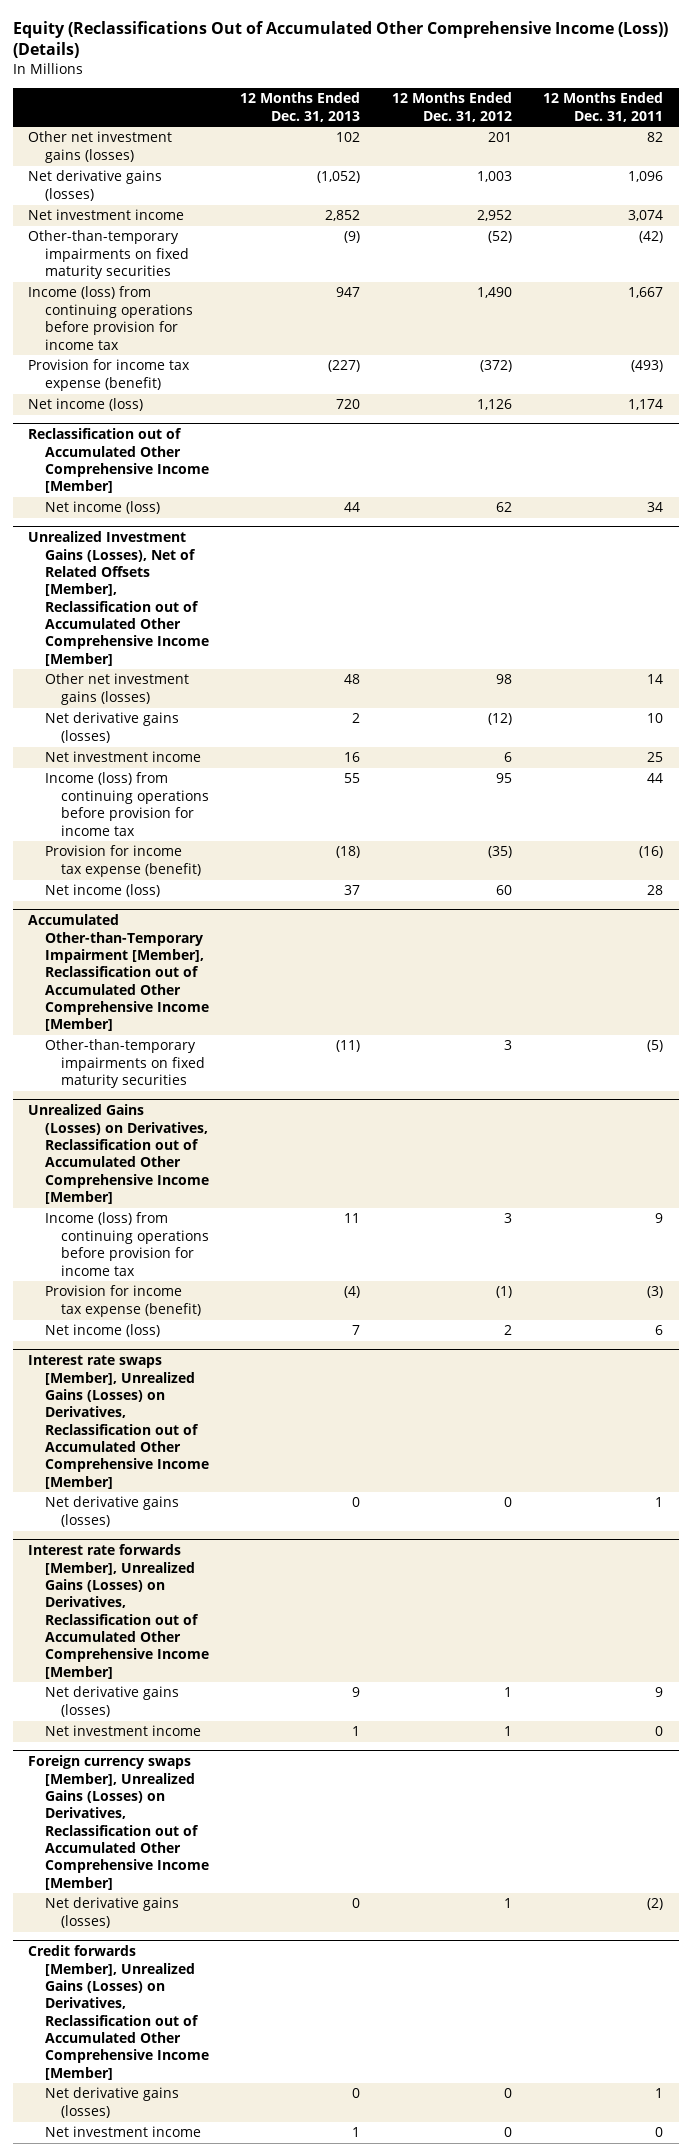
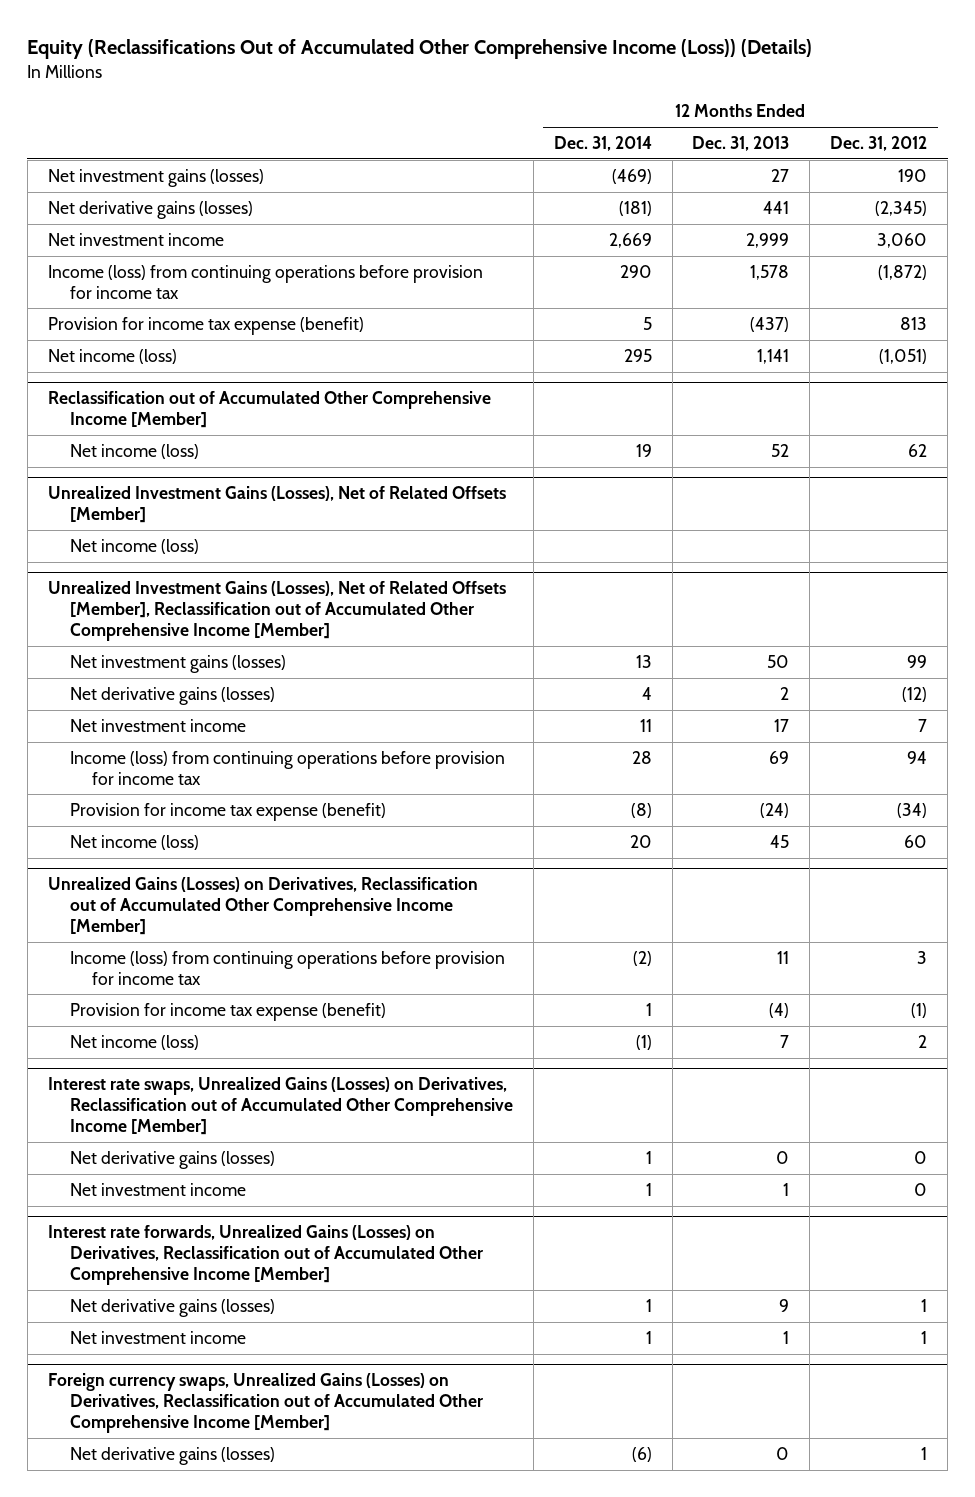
- | 12 Months Ended Dec. 31, 2013 | 12 Months Ended Dec. 31, 2012 | 12 Months Ended Dec. 31, 2011
+ | 12 Months Ended Dec. 31, 2014 | 12 Months Ended Dec. 31, 2013 | 12 Months Ended Dec. 31, 2012
- Other net investment gains (losses) | 102 | 201 | 82
- Net derivative gains (losses) | (1,052) | 1,003 | 1,096
- Net investment income | 2,852 | 2,952 | 3,074
- Other-than-temporary impairments on fixed maturity securities | (9) | (52) | (42)
- Income (loss) from continuing operations before provision for income tax | 947 | 1,490 | 1,667
- Provision for income tax expense (benefit) | (227) | (372) | (493)
- Net income (loss) | 720 | 1,126 | 1,174
+ Net investment gains (losses) | (469) | 27 | 190
+ Net derivative gains (losses) | (181) | 441 | (2,345)
+ Net investment income | 2,669 | 2,999 | 3,060
+ Income (loss) from continuing operations before provision for income tax | 290 | 1,578 | (1,872)
+ Provision for income tax expense (benefit) | 5 | (437) | 813
+ Net income (loss) | 295 | 1,141 | (1,051)
@ Reclassification out of Accumulated Other Comprehensive Income [Member]
- Net income (loss) | 44 | 62 | 34
+ Net income (loss) | 19 | 52 | 62
+ Unrealized Investment Gains (Losses), Net of Related Offsets [Member]
+ Net income (loss)
@ Unrealized Investment Gains (Losses), Net of Related Offsets [Member], Reclassification out of Accumulated Other Comprehensive Income [Member]
- Other net investment gains (losses) | 48 | 98 | 14
+ Net investment gains (losses) | 13 | 50 | 99
- Net investment income | 16 | 6 | 25
- Income (loss) from continuing operations before provision for income tax | 55 | 95 | 44
- Provision for income tax expense (benefit) | (18) | (35) | (16)
- Net income (loss) | 37 | 60 | 28
- Accumulated Other-than-Temporary Impairment [Member], Reclassification out of Accumulated Other Comprehensive Income [Member]
- Other-than-temporary impairments on fixed maturity securities | (11) | 3 | (5)
@ Unrealized Investment Gains (Losses), Net of Related Offsets [Member], Reclassification out of Accumulated Other Comprehensive Income [Member]
+ Net investment income | 11 | 17 | 7
+ Income (loss) from continuing operations before provision for income tax | 28 | 69 | 94
+ Provision for income tax expense (benefit) | (8) | (24) | (34)
+ Net income (loss) | 20 | 45 | 60
- Interest rate swaps [Member], Unrealized Gains (Losses) on Derivatives, Reclassification out of Accumulated Other Comprehensive Income [Member]
+ Interest rate swaps, Unrealized Gains (Losses) on Derivatives, Reclassification out of Accumulated Other Comprehensive Income [Member]
- Interest rate forwards [Member], Unrealized Gains (Losses) on Derivatives, Reclassification out of Accumulated Other Comprehensive Income [Member]
+ Net investment income | 1 | 1 | 0
+ Interest rate forwards, Unrealized Gains (Losses) on Derivatives, Reclassification out of Accumulated Other Comprehensive Income [Member]
- Foreign currency swaps [Member], Unrealized Gains (Losses) on Derivatives, Reclassification out of Accumulated Other Comprehensive Income [Member]
+ Foreign currency swaps, Unrealized Gains (Losses) on Derivatives, Reclassification out of Accumulated Other Comprehensive Income [Member]
- Credit forwards [Member], Unrealized Gains (Losses) on Derivatives, Reclassification out of Accumulated Other Comprehensive Income [Member]
- Net derivative gains (losses) | 0 | 0 | 1
- Net investment income | 1 | 0 | 0

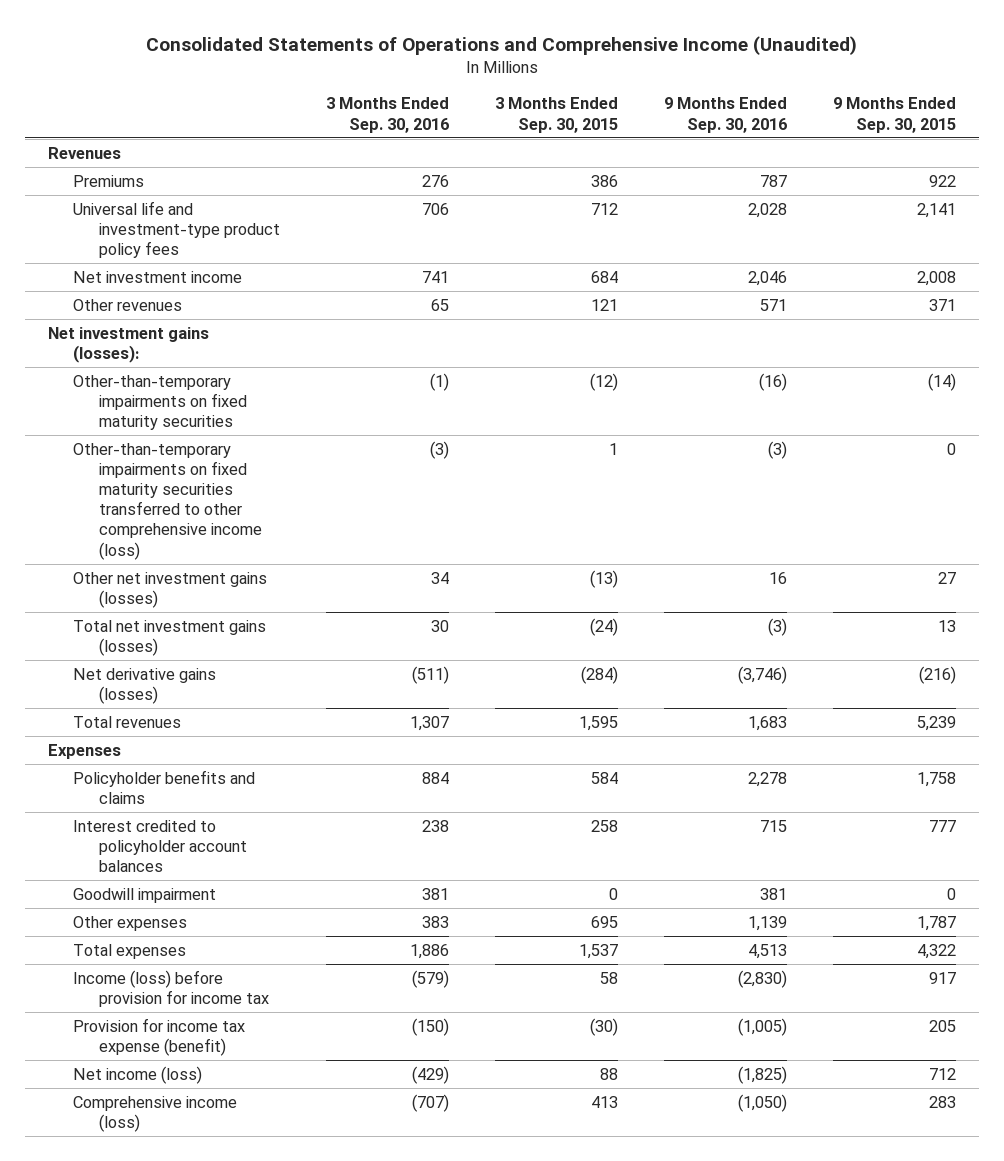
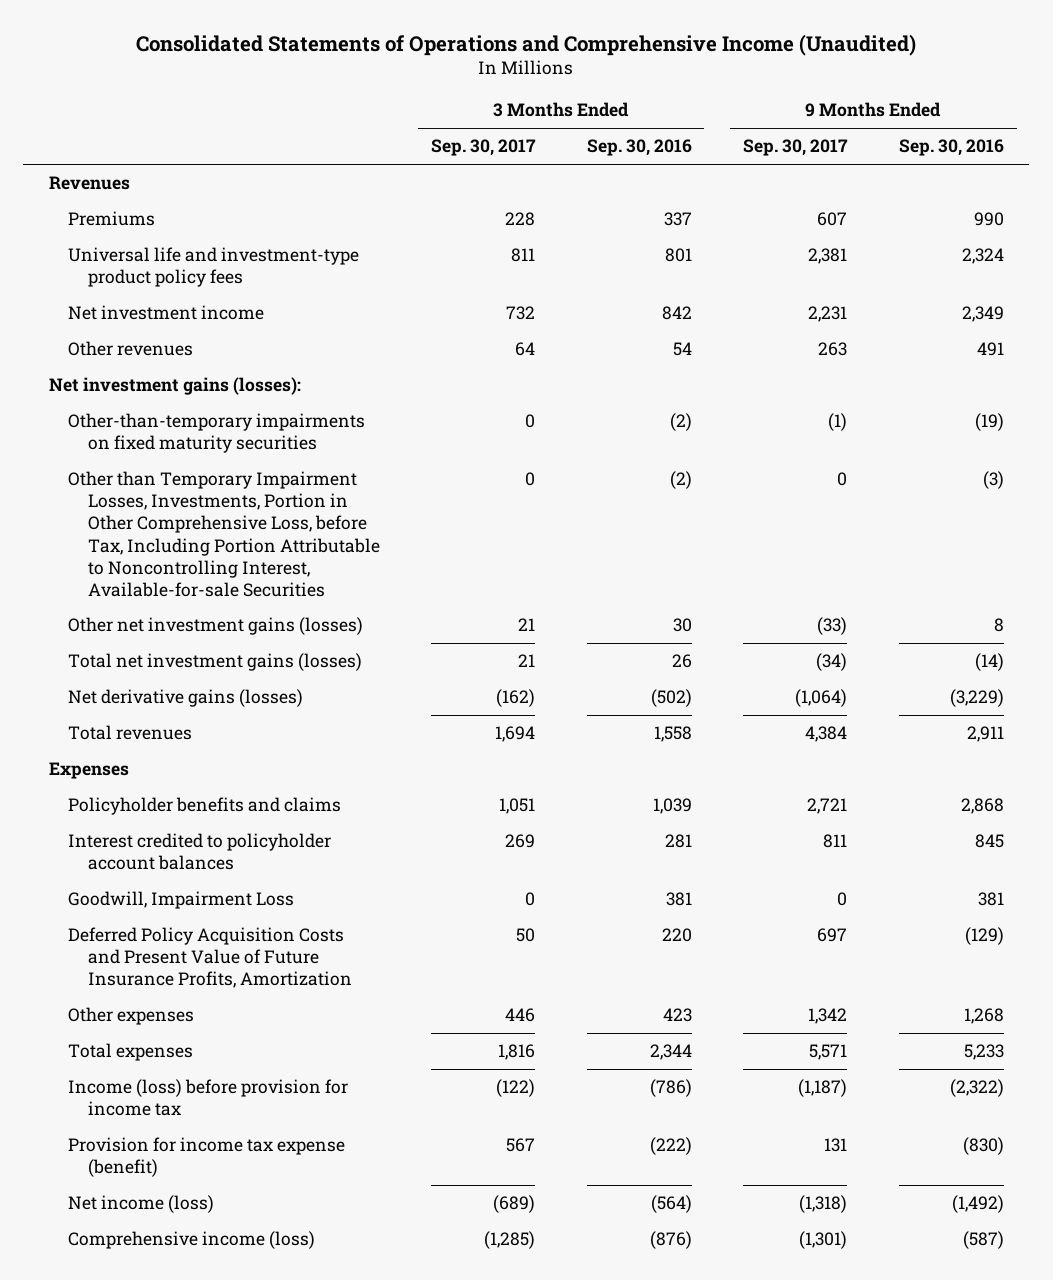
- | 3 Months Ended Sep. 30, 2016 | 3 Months Ended Sep. 30, 2015 | 9 Months Ended Sep. 30, 2016 | 9 Months Ended Sep. 30, 2015
+ | 3 Months Ended Sep. 30, 2017 | 3 Months Ended Sep. 30, 2016 | 9 Months Ended Sep. 30, 2017 | 9 Months Ended Sep. 30, 2016
- Premiums | 276 | 386 | 787 | 922
- Universal life and investment-type product policy fees | 706 | 712 | 2,028 | 2,141
- Net investment income | 741 | 684 | 2,046 | 2,008
- Other revenues | 65 | 121 | 571 | 371
+ Premiums | 228 | 337 | 607 | 990
+ Universal life and investment-type product policy fees | 811 | 801 | 2,381 | 2,324
+ Net investment income | 732 | 842 | 2,231 | 2,349
+ Other revenues | 64 | 54 | 263 | 491
- Other-than-temporary impairments on fixed maturity securities | (1) | (12) | (16) | (14)
- Other-than-temporary impairments on fixed maturity securities transferred to other comprehensive income (loss) | (3) | 1 | (3) | 0
- Other net investment gains (losses) | 34 | (13) | 16 | 27
- Total net investment gains (losses) | 30 | (24) | (3) | 13
- Net derivative gains (losses) | (511) | (284) | (3,746) | (216)
- Total revenues | 1,307 | 1,595 | 1,683 | 5,239
+ Other-than-temporary impairments on fixed maturity securities | 0 | (2) | (1) | (19)
+ Other than Temporary Impairment Losses, Investments, Portion in Other Comprehensive Loss, before Tax, Including Portion Attributable to Noncontrolling Interest, Available-for-sale Securities | 0 | (2) | 0 | (3)
+ Other net investment gains (losses) | 21 | 30 | (33) | 8
+ Total net investment gains (losses) | 21 | 26 | (34) | (14)
+ Net derivative gains (losses) | (162) | (502) | (1,064) | (3,229)
+ Total revenues | 1,694 | 1,558 | 4,384 | 2,911
- Policyholder benefits and claims | 884 | 584 | 2,278 | 1,758
- Interest credited to policyholder account balances | 238 | 258 | 715 | 777
- Goodwill impairment | 381 | 0 | 381 | 0
- Other expenses | 383 | 695 | 1,139 | 1,787
- Total expenses | 1,886 | 1,537 | 4,513 | 4,322
- Income (loss) before provision for income tax | (579) | 58 | (2,830) | 917
- Provision for income tax expense (benefit) | (150) | (30) | (1,005) | 205
- Net income (loss) | (429) | 88 | (1,825) | 712
- Comprehensive income (loss) | (707) | 413 | (1,050) | 283
+ Policyholder benefits and claims | 1,051 | 1,039 | 2,721 | 2,868
+ Interest credited to policyholder account balances | 269 | 281 | 811 | 845
+ Goodwill, Impairment Loss | 0 | 381 | 0 | 381
+ Deferred Policy Acquisition Costs and Present Value of Future Insurance Profits, Amortization | 50 | 220 | 697 | (129)
+ Other expenses | 446 | 423 | 1,342 | 1,268
+ Total expenses | 1,816 | 2,344 | 5,571 | 5,233
+ Income (loss) before provision for income tax | (122) | (786) | (1,187) | (2,322)
+ Provision for income tax expense (benefit) | 567 | (222) | 131 | (830)
+ Net income (loss) | (689) | (564) | (1,318) | (1,492)
+ Comprehensive income (loss) | (1,285) | (876) | (1,301) | (587)

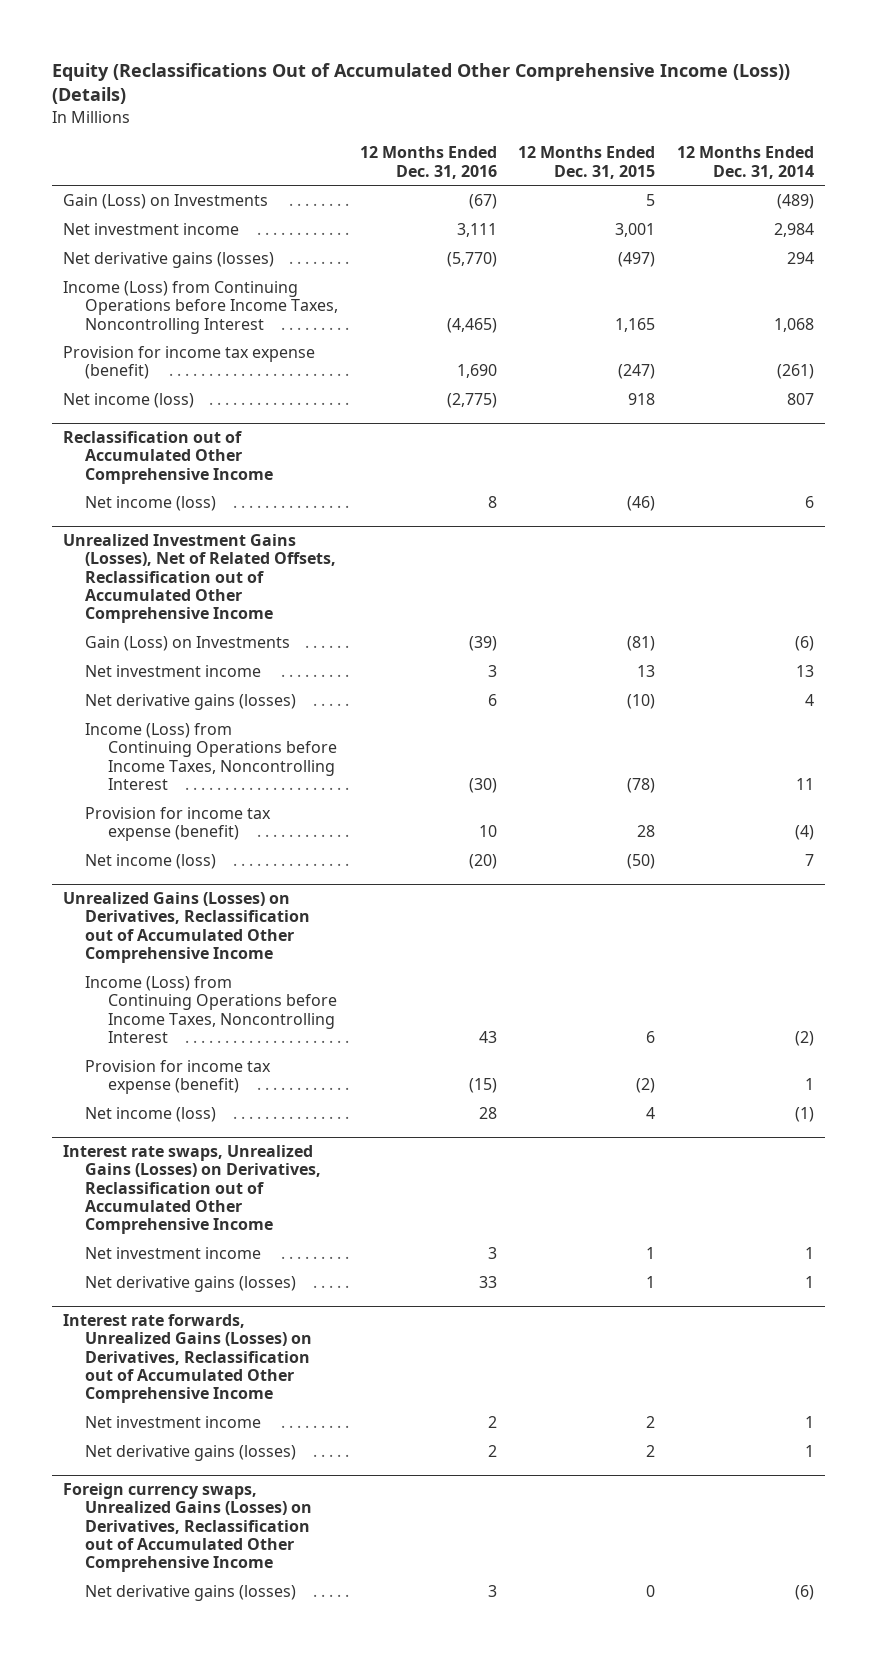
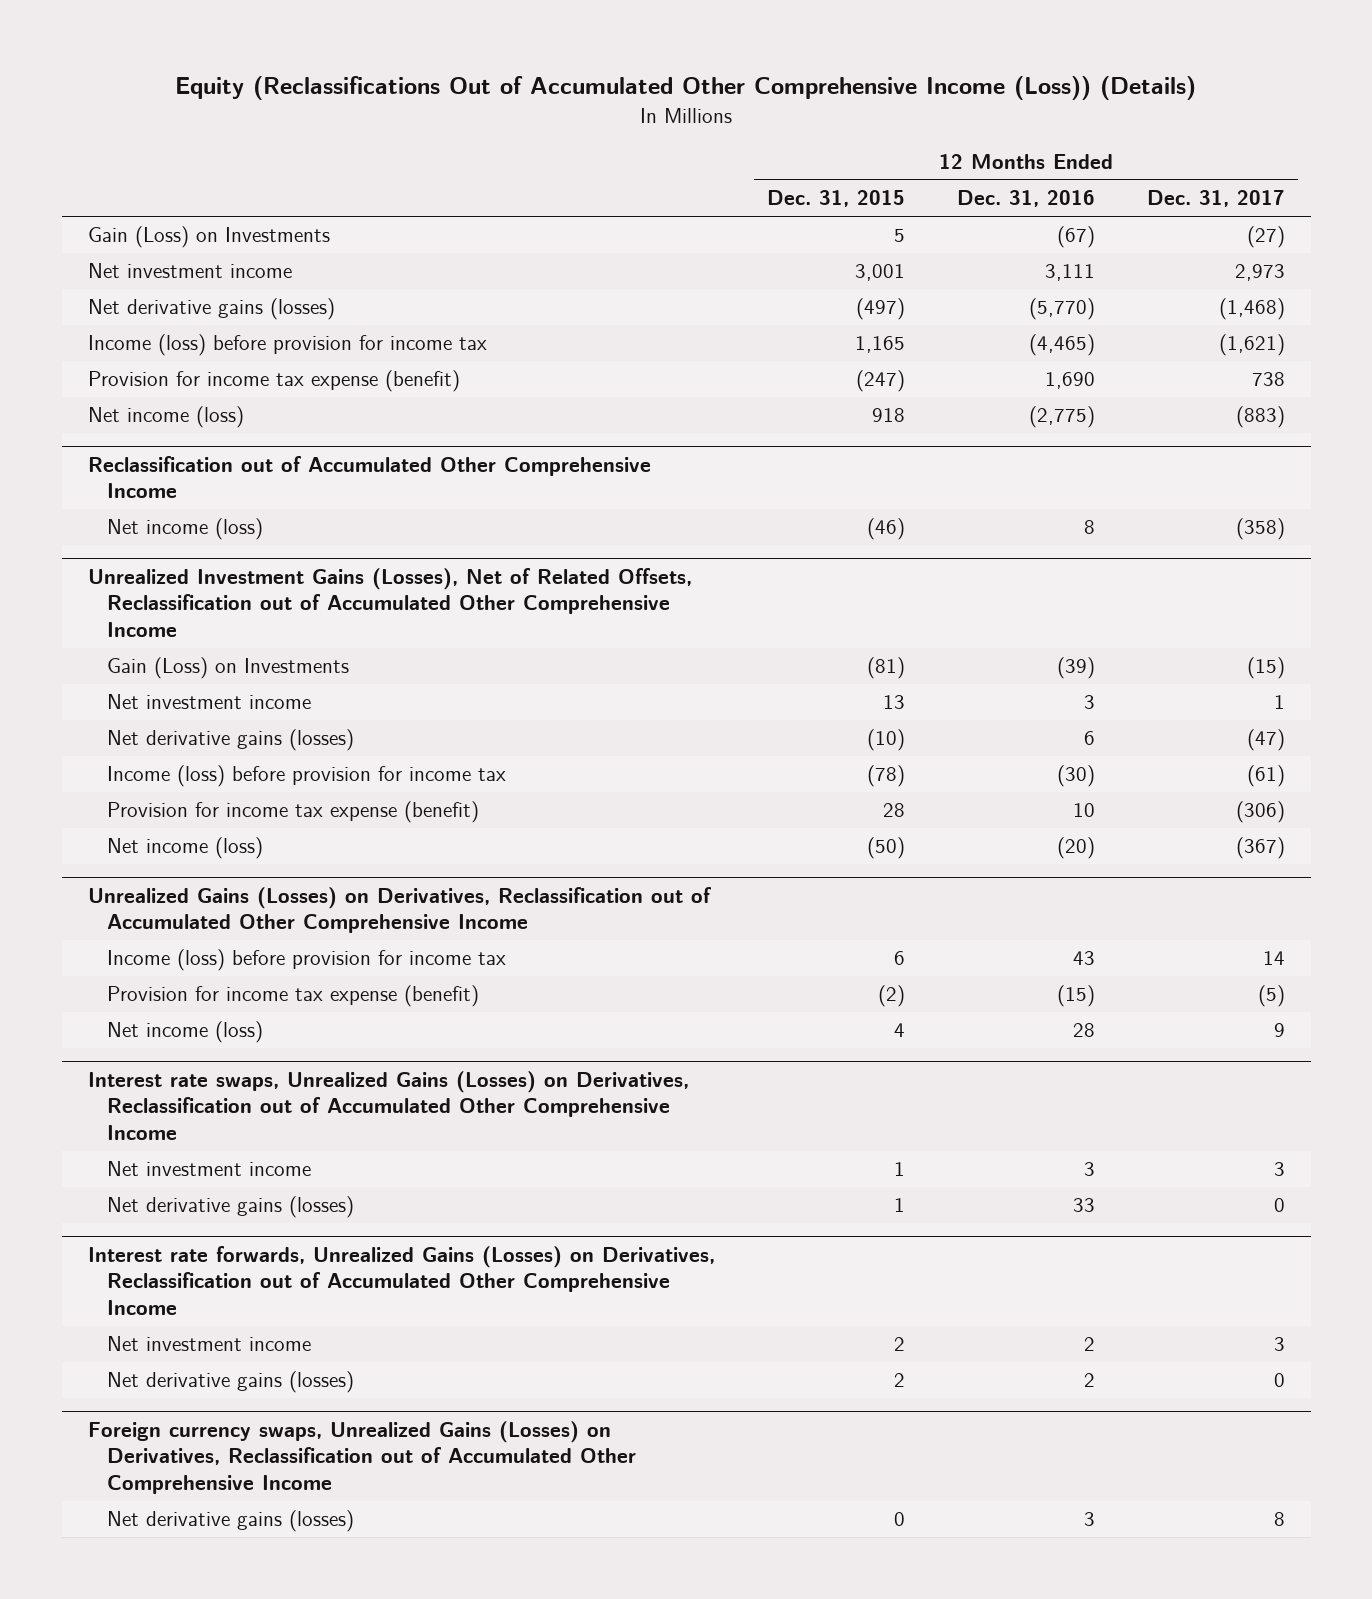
- | 12 Months Ended Dec. 31, 2016 | 12 Months Ended Dec. 31, 2015 | 12 Months Ended Dec. 31, 2014
+ | 12 Months Ended Dec. 31, 2015 | 12 Months Ended Dec. 31, 2016 | 12 Months Ended Dec. 31, 2017
- Income (Loss) from Continuing Operations before Income Taxes, Noncontrolling Interest | (4,465) | 1,165 | 1,068
+ Income (loss) before provision for income tax | 1,165 | (4,465) | (1,621)
@ Unrealized Investment Gains (Losses), Net of Related Offsets, Reclassification out of Accumulated Other Comprehensive Income
- Income (Loss) from Continuing Operations before Income Taxes, Noncontrolling Interest | (30) | (78) | 11
+ Income (loss) before provision for income tax | (78) | (30) | (61)
@ Unrealized Gains (Losses) on Derivatives, Reclassification out of Accumulated Other Comprehensive Income
- Income (Loss) from Continuing Operations before Income Taxes, Noncontrolling Interest | 43 | 6 | (2)
+ Income (loss) before provision for income tax | 6 | 43 | 14

